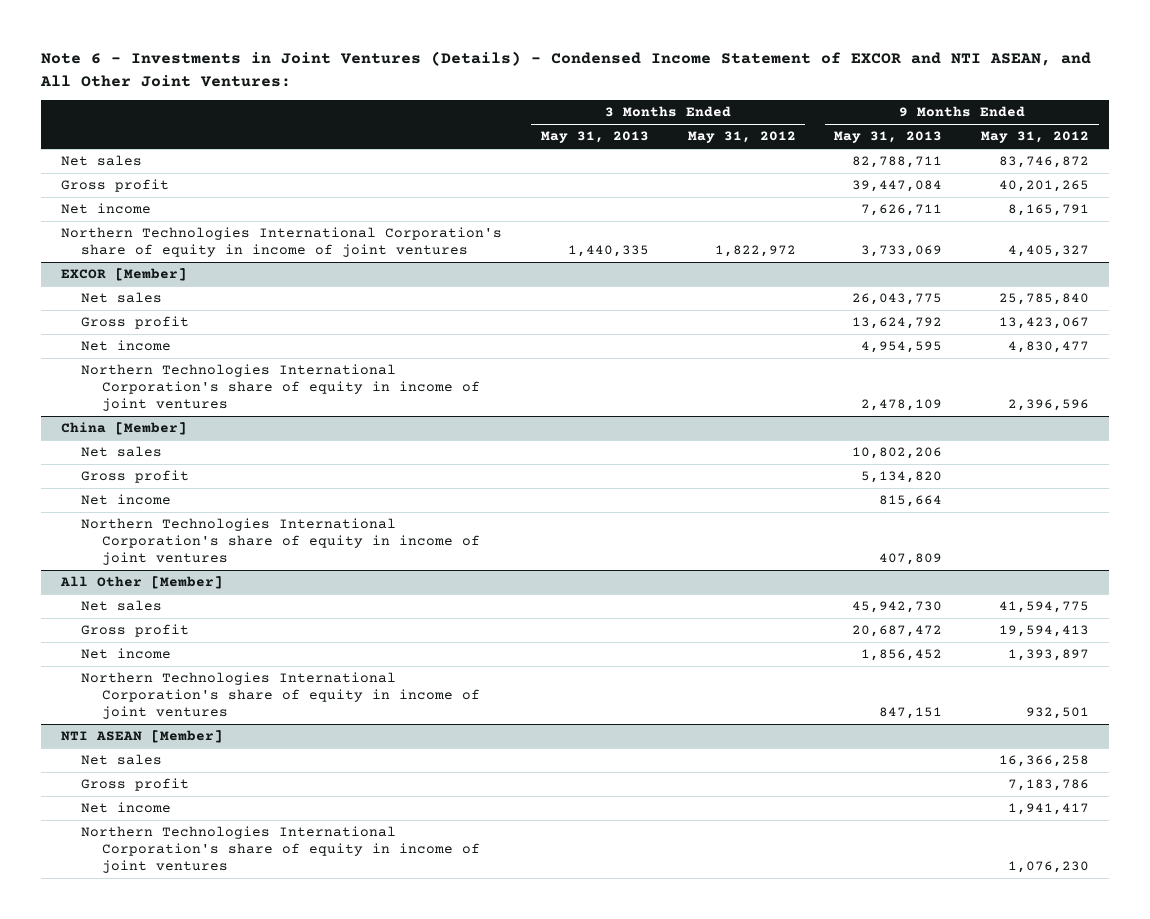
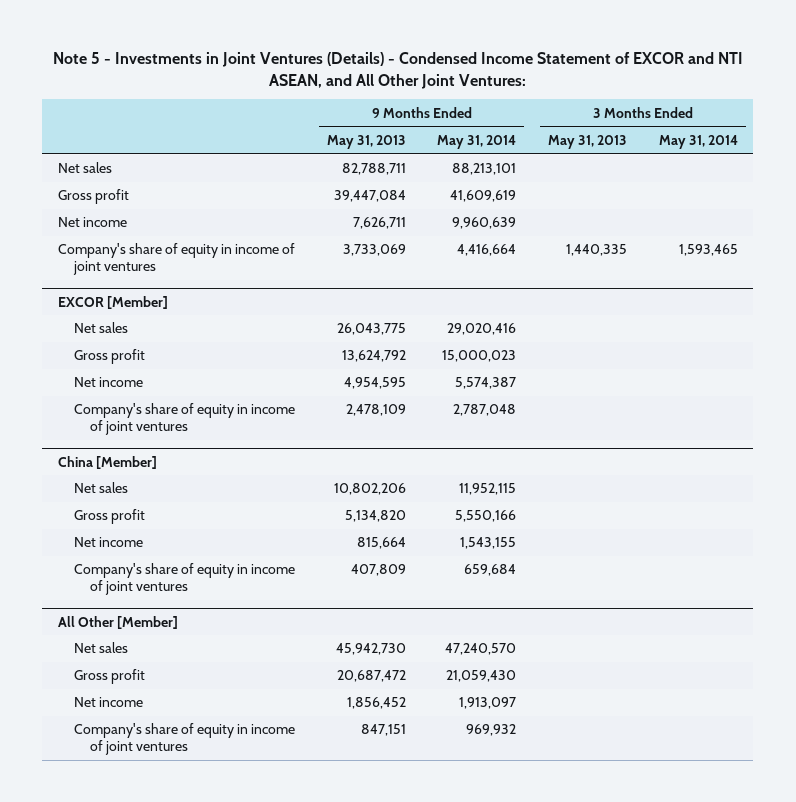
- Note 6 - Investments in Joint Ventures (Details) - Condensed Income Statement of EXCOR and NTI ASEAN, and All Other Joint Ventures:
+ Note 5 - Investments in Joint Ventures (Details) - Condensed Income Statement of EXCOR and NTI ASEAN, and All Other Joint Ventures:
- | 3 Months Ended May 31, 2013 | 3 Months Ended May 31, 2012 | 9 Months Ended May 31, 2013 | 9 Months Ended May 31, 2012
+ | 9 Months Ended May 31, 2013 | 9 Months Ended May 31, 2014 | 3 Months Ended May 31, 2013 | 3 Months Ended May 31, 2014
- Northern Technologies International Corporation's share of equity in income of joint ventures | 1,440,335 | 1,822,972 | 3,733,069 | 4,405,327
+ Company's share of equity in income of joint ventures | 3,733,069 | 4,416,664 | 1,440,335 | 1,593,465
@ EXCOR [Member]
- Northern Technologies International Corporation's share of equity in income of joint ventures | | | 2,478,109 | 2,396,596
+ Company's share of equity in income of joint ventures | 2,478,109 | 2,787,048 | |
@ China [Member]
- Northern Technologies International Corporation's share of equity in income of joint ventures | | | 407,809 |
+ Company's share of equity in income of joint ventures | 407,809 | 659,684 | |
@ All Other [Member]
- Northern Technologies International Corporation's share of equity in income of joint ventures | | | 847,151 | 932,501
- NTI ASEAN [Member]
- Net sales | | | | 16,366,258
- Gross profit | | | | 7,183,786
- Net income | | | | 1,941,417
- Northern Technologies International Corporation's share of equity in income of joint ventures | | | | 1,076,230
@ All Other [Member]
+ Company's share of equity in income of joint ventures | 847,151 | 969,932 | |

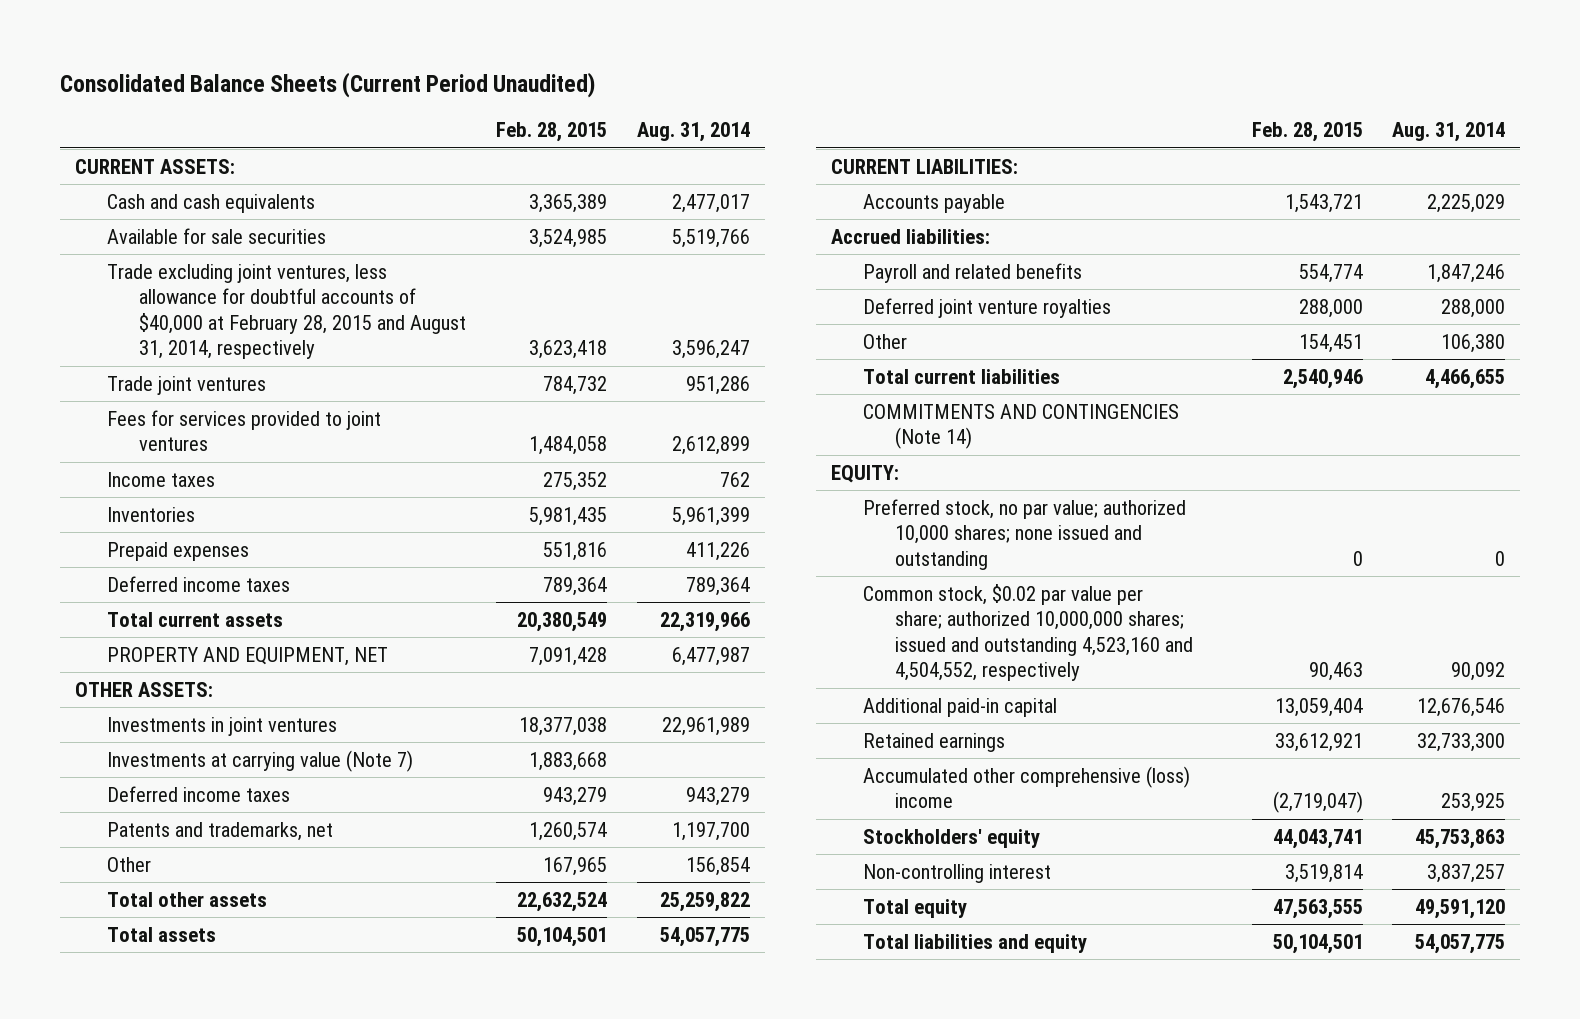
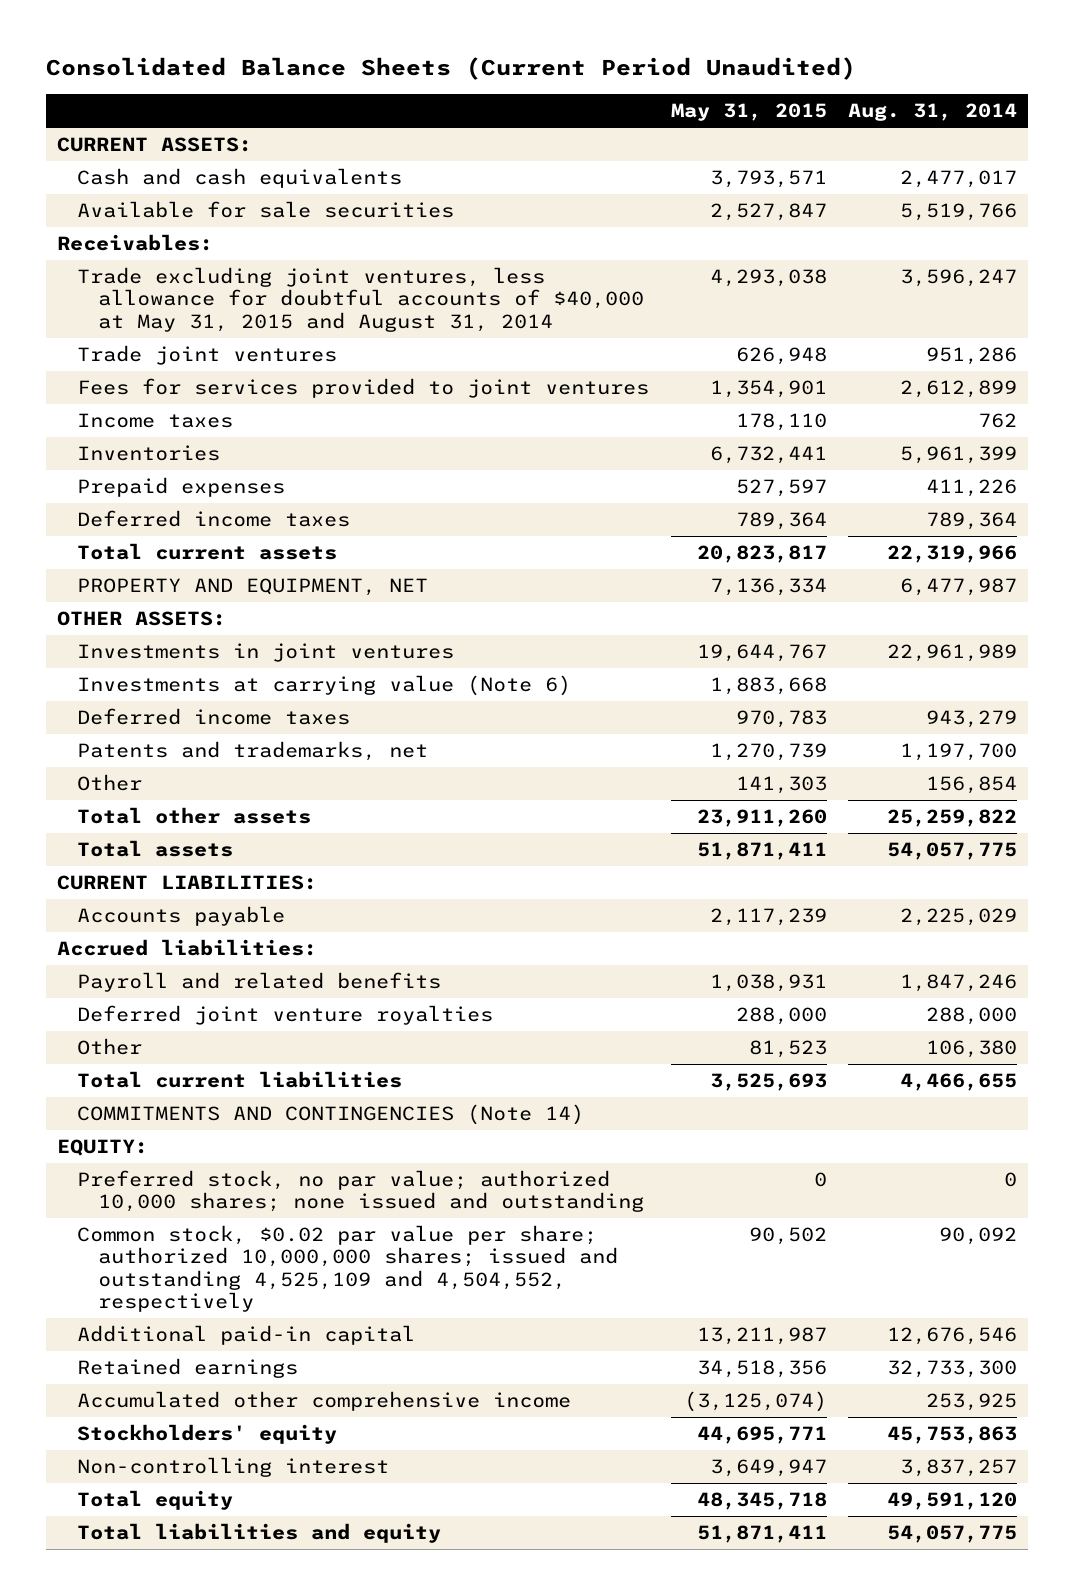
- | Feb. 28, 2015 | Aug. 31, 2014
+ | May 31, 2015 | Aug. 31, 2014
- Trade excluding joint ventures, less allowance for doubtful accounts of $40,000 at February 28, 2015 and August 31, 2014, respectively | 3,623,418 | 3,596,247
+ Receivables:
+ Trade excluding joint ventures, less allowance for doubtful accounts of $40,000 at May 31, 2015 and August 31, 2014 | 4,293,038 | 3,596,247
- Investments at carrying value (Note 7) | 1,883,668 |
+ Investments at carrying value (Note 6) | 1,883,668 |
- Common stock, $0.02 par value per share; authorized 10,000,000 shares; issued and outstanding 4,523,160 and 4,504,552, respectively | 90,463 | 90,092
+ Common stock, $0.02 par value per share; authorized 10,000,000 shares; issued and outstanding 4,525,109 and 4,504,552, respectively | 90,502 | 90,092
- Accumulated other comprehensive (loss) income | (2,719,047) | 253,925
+ Accumulated other comprehensive income | (3,125,074) | 253,925

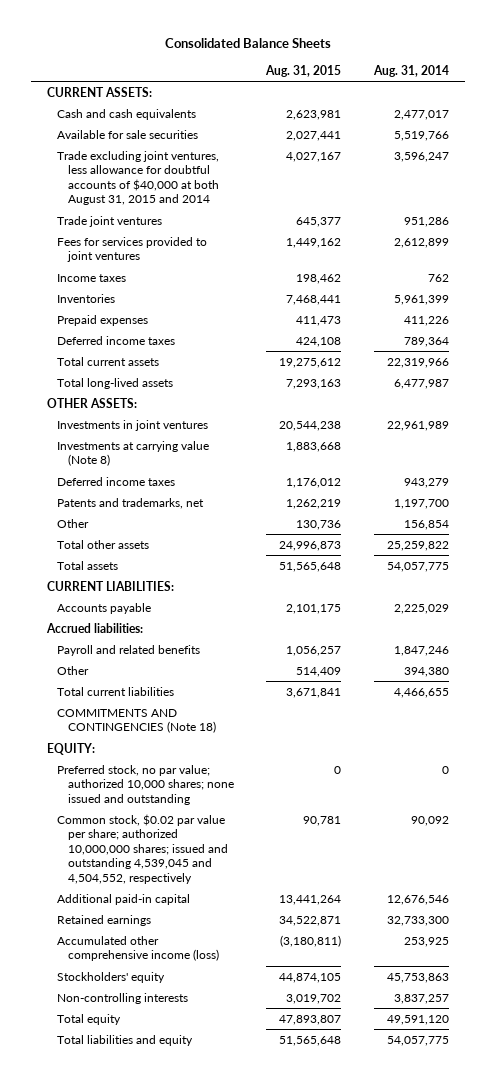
- Consolidated Balance Sheets (Current Period Unaudited)
+ Consolidated Balance Sheets
- | May 31, 2015 | Aug. 31, 2014
+ | Aug. 31, 2015 | Aug. 31, 2014
- Receivables:
- Trade excluding joint ventures, less allowance for doubtful accounts of $40,000 at May 31, 2015 and August 31, 2014 | 4,293,038 | 3,596,247
+ Trade excluding joint ventures, less allowance for doubtful accounts of $40,000 at both August 31, 2015 and 2014 | 4,027,167 | 3,596,247
- PROPERTY AND EQUIPMENT, NET | 7,136,334 | 6,477,987
+ Total long-lived assets | 7,293,163 | 6,477,987
- Investments at carrying value (Note 6) | 1,883,668 |
+ Investments at carrying value (Note 8) | 1,883,668 |
- Deferred joint venture royalties | 288,000 | 288,000
- Other | 81,523 | 106,380
+ Other | 514,409 | 394,380
- COMMITMENTS AND CONTINGENCIES (Note 14)
+ COMMITMENTS AND CONTINGENCIES (Note 18)
- Common stock, $0.02 par value per share; authorized 10,000,000 shares; issued and outstanding 4,525,109 and 4,504,552, respectively | 90,502 | 90,092
+ Common stock, $0.02 par value per share; authorized 10,000,000 shares; issued and outstanding 4,539,045 and 4,504,552, respectively | 90,781 | 90,092
- Accumulated other comprehensive income | (3,125,074) | 253,925
+ Accumulated other comprehensive income (loss) | (3,180,811) | 253,925
- Non-controlling interest | 3,649,947 | 3,837,257
+ Non-controlling interests | 3,019,702 | 3,837,257

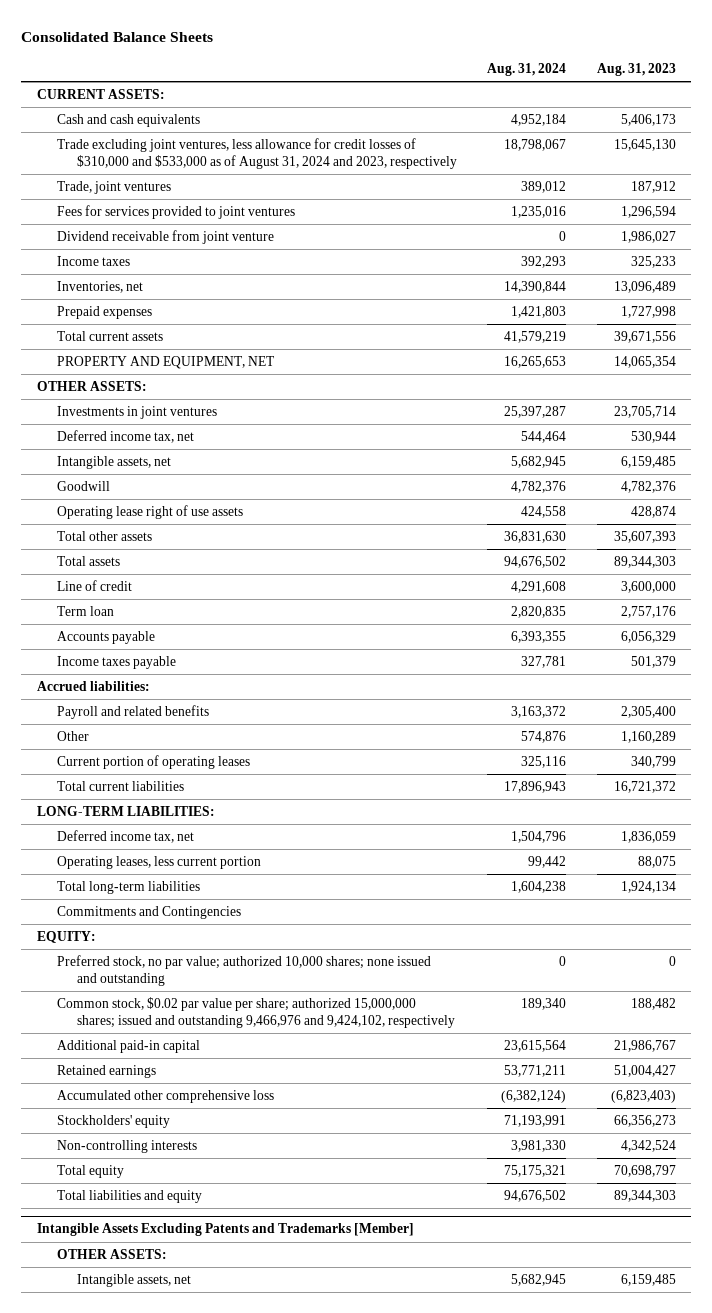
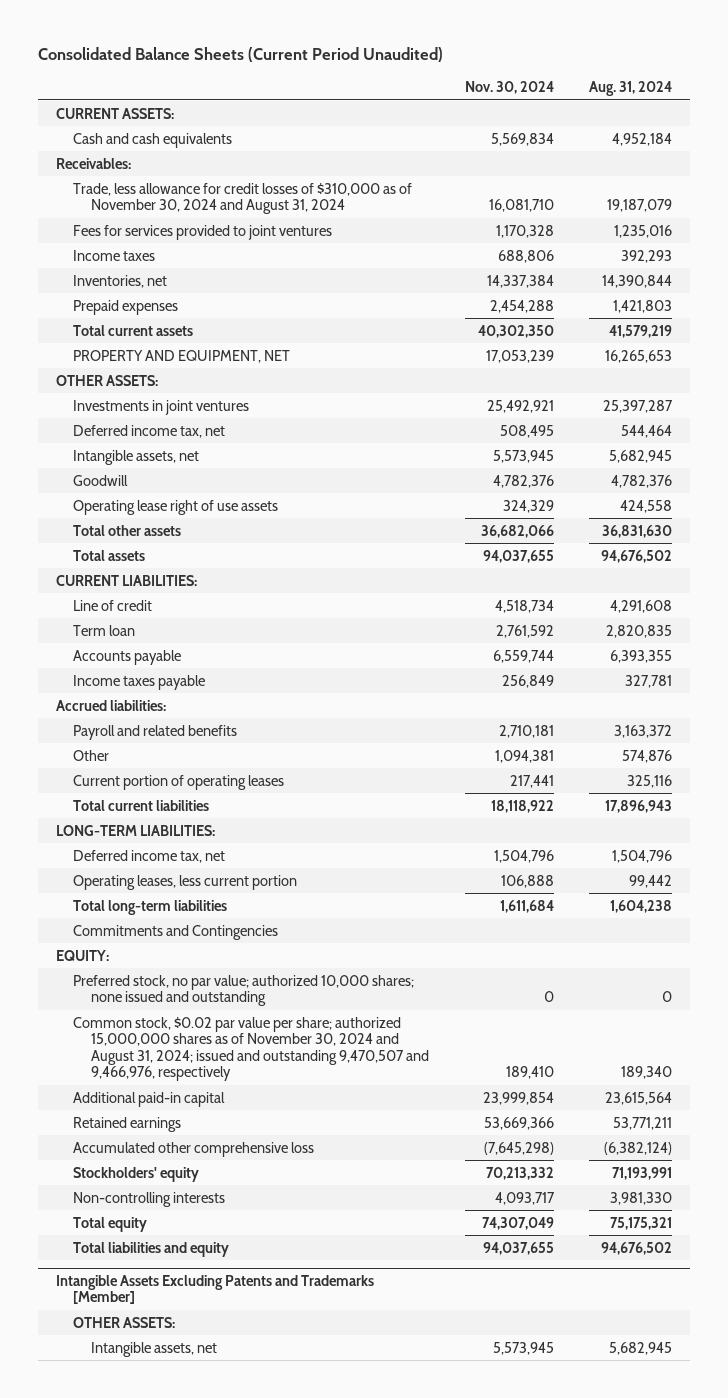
- Consolidated Balance Sheets
+ Consolidated Balance Sheets (Current Period Unaudited)
- | Aug. 31, 2024 | Aug. 31, 2023
+ | Nov. 30, 2024 | Aug. 31, 2024
- Trade excluding joint ventures, less allowance for credit losses of $310,000 and $533,000 as of August 31, 2024 and 2023, respectively | 18,798,067 | 15,645,130
- Trade, joint ventures | 389,012 | 187,912
+ Receivables:
+ Trade, less allowance for credit losses of $310,000 as of November 30, 2024 and August 31, 2024 | 16,081,710 | 19,187,079
- Dividend receivable from joint venture | 0 | 1,986,027
+ CURRENT LIABILITIES:
- Common stock, $0.02 par value per share; authorized 15,000,000 shares; issued and outstanding 9,466,976 and 9,424,102, respectively | 189,340 | 188,482
+ Common stock, $0.02 par value per share; authorized 15,000,000 shares as of November 30, 2024 and August 31, 2024; issued and outstanding 9,470,507 and 9,466,976, respectively | 189,410 | 189,340

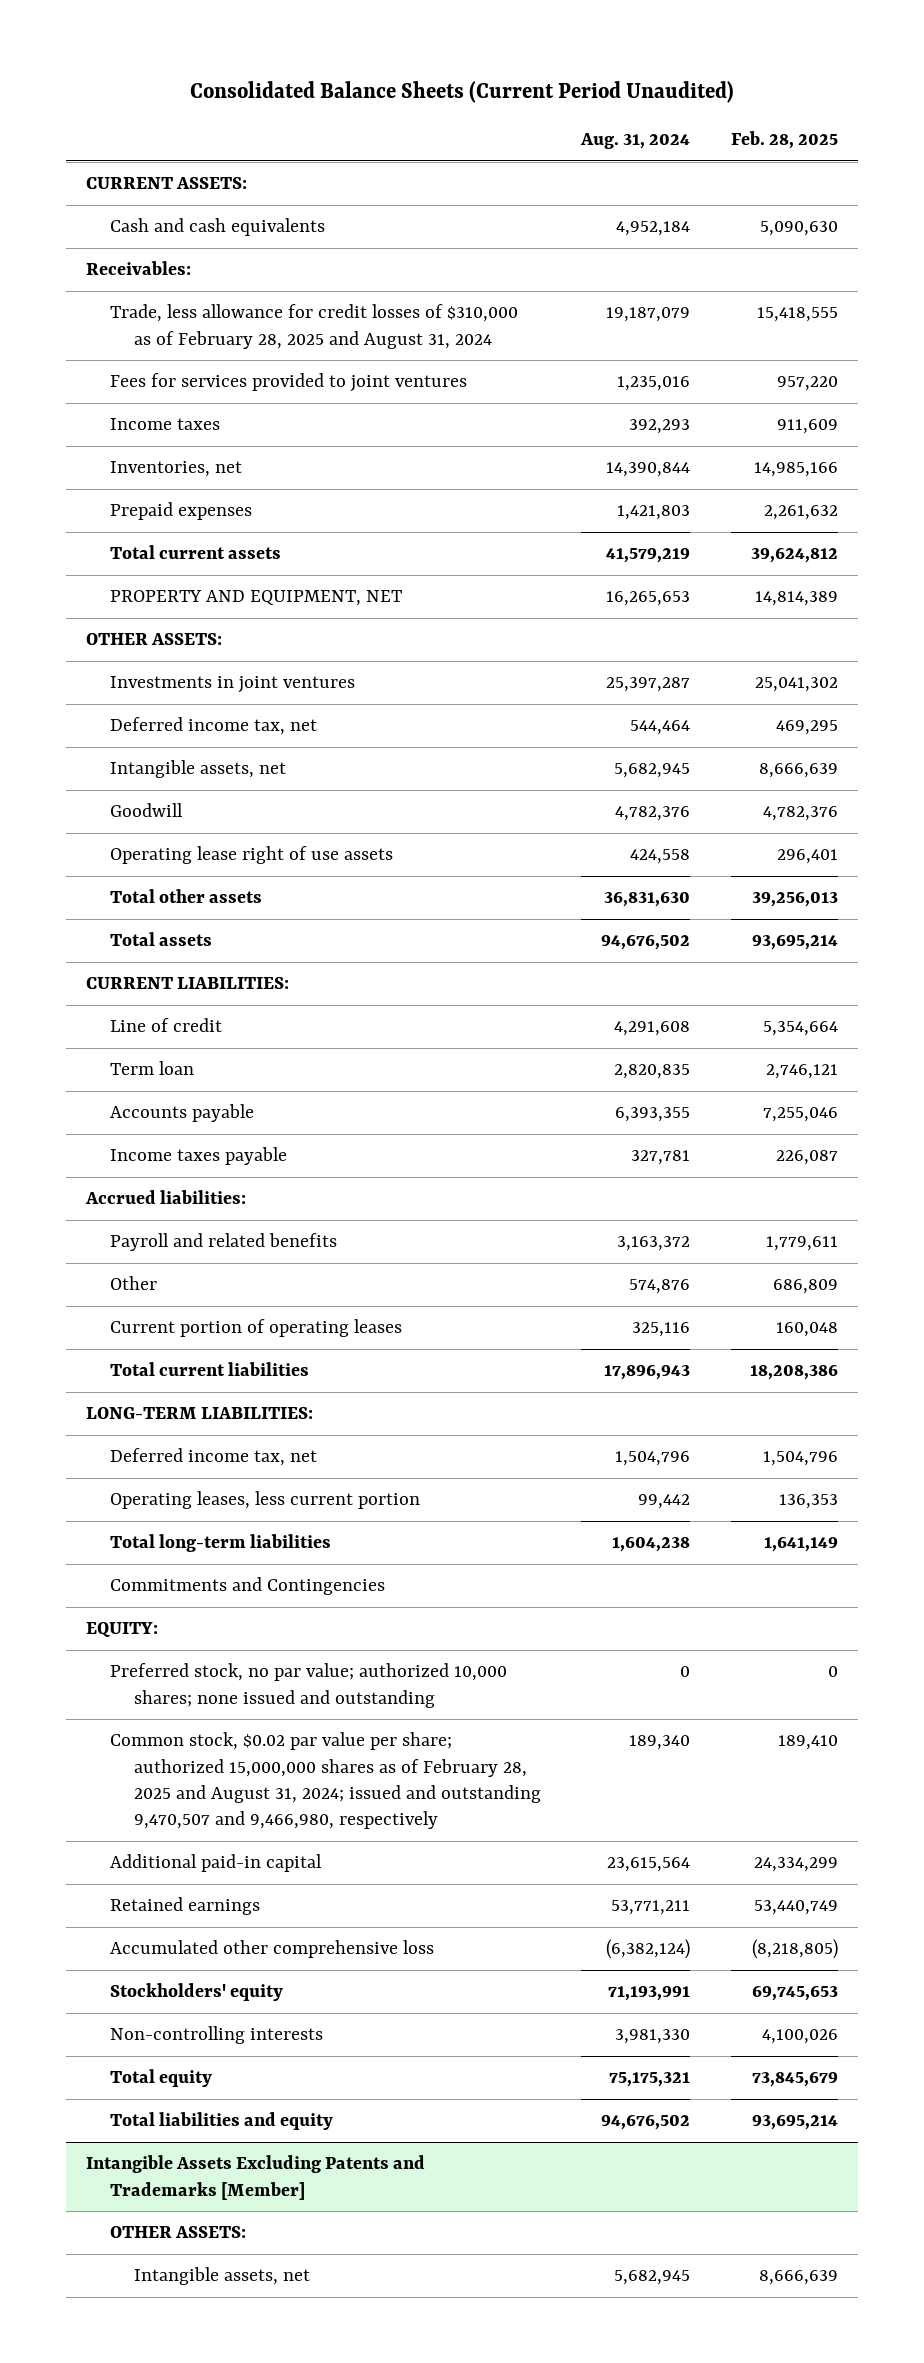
- | Nov. 30, 2024 | Aug. 31, 2024
+ | Aug. 31, 2024 | Feb. 28, 2025
- Trade, less allowance for credit losses of $310,000 as of November 30, 2024 and August 31, 2024 | 16,081,710 | 19,187,079
+ Trade, less allowance for credit losses of $310,000 as of February 28, 2025 and August 31, 2024 | 19,187,079 | 15,418,555
- Common stock, $0.02 par value per share; authorized 15,000,000 shares as of November 30, 2024 and August 31, 2024; issued and outstanding 9,470,507 and 9,466,976, respectively | 189,410 | 189,340
+ Common stock, $0.02 par value per share; authorized 15,000,000 shares as of February 28, 2025 and August 31, 2024; issued and outstanding 9,470,507 and 9,466,980, respectively | 189,340 | 189,410

